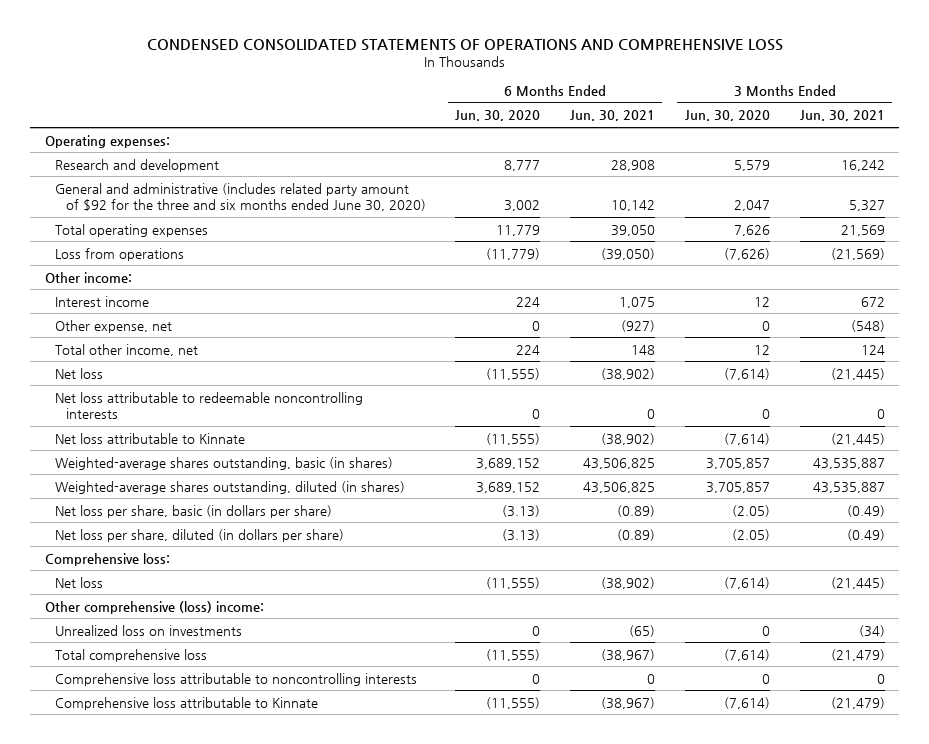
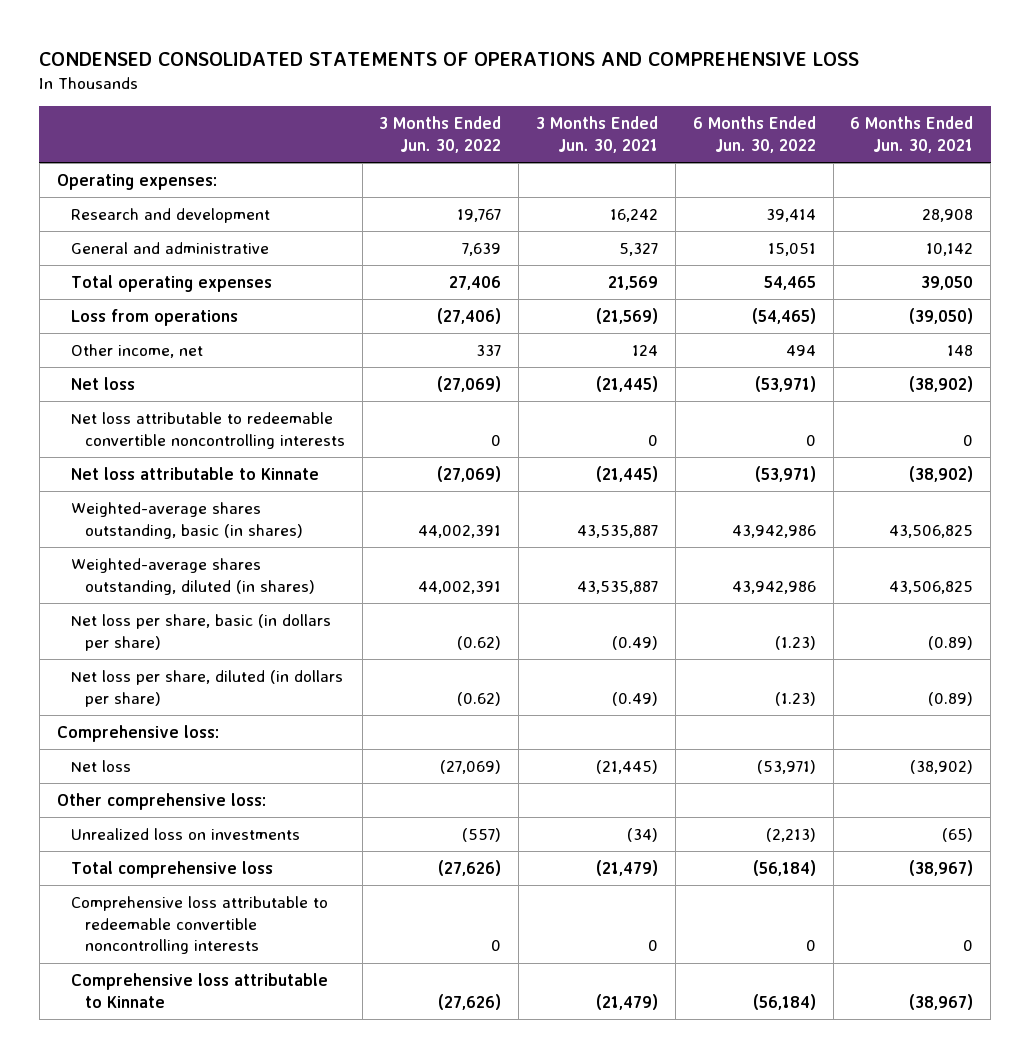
- | 6 Months Ended Jun. 30, 2020 | 6 Months Ended Jun. 30, 2021 | 3 Months Ended Jun. 30, 2020 | 3 Months Ended Jun. 30, 2021
+ | 3 Months Ended Jun. 30, 2022 | 3 Months Ended Jun. 30, 2021 | 6 Months Ended Jun. 30, 2022 | 6 Months Ended Jun. 30, 2021
- General and administrative (includes related party amount of $92 for the three and six months ended June 30, 2020) | 3,002 | 10,142 | 2,047 | 5,327
+ General and administrative | 7,639 | 5,327 | 15,051 | 10,142
- Other income:
- Interest income | 224 | 1,075 | 12 | 672
- Other expense, net | 0 | (927) | 0 | (548)
- Total other income, net | 224 | 148 | 12 | 124
+ Other income, net | 337 | 124 | 494 | 148
- Net loss attributable to redeemable noncontrolling interests | 0 | 0 | 0 | 0
+ Net loss attributable to redeemable convertible noncontrolling interests | 0 | 0 | 0 | 0
- Other comprehensive (loss) income:
+ Other comprehensive loss:
- Comprehensive loss attributable to noncontrolling interests | 0 | 0 | 0 | 0
+ Comprehensive loss attributable to redeemable convertible noncontrolling interests | 0 | 0 | 0 | 0

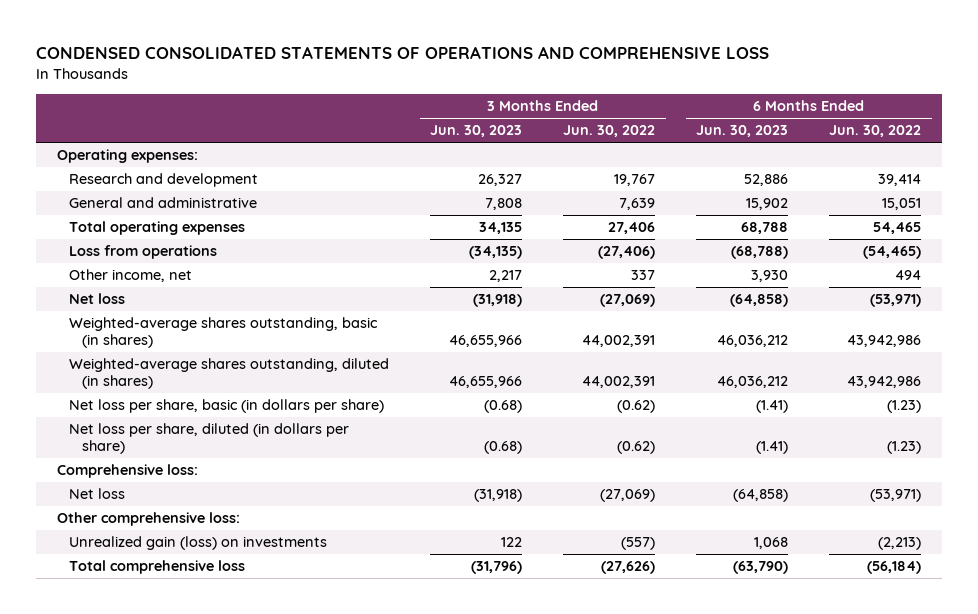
- | 3 Months Ended Jun. 30, 2022 | 3 Months Ended Jun. 30, 2021 | 6 Months Ended Jun. 30, 2022 | 6 Months Ended Jun. 30, 2021
+ | 3 Months Ended Jun. 30, 2023 | 3 Months Ended Jun. 30, 2022 | 6 Months Ended Jun. 30, 2023 | 6 Months Ended Jun. 30, 2022
- Net loss attributable to redeemable convertible noncontrolling interests | 0 | 0 | 0 | 0
- Net loss attributable to Kinnate | (27,069) | (21,445) | (53,971) | (38,902)
- Unrealized loss on investments | (557) | (34) | (2,213) | (65)
+ Unrealized gain (loss) on investments | 122 | (557) | 1,068 | (2,213)
- Comprehensive loss attributable to redeemable convertible noncontrolling interests | 0 | 0 | 0 | 0
- Comprehensive loss attributable to Kinnate | (27,626) | (21,479) | (56,184) | (38,967)

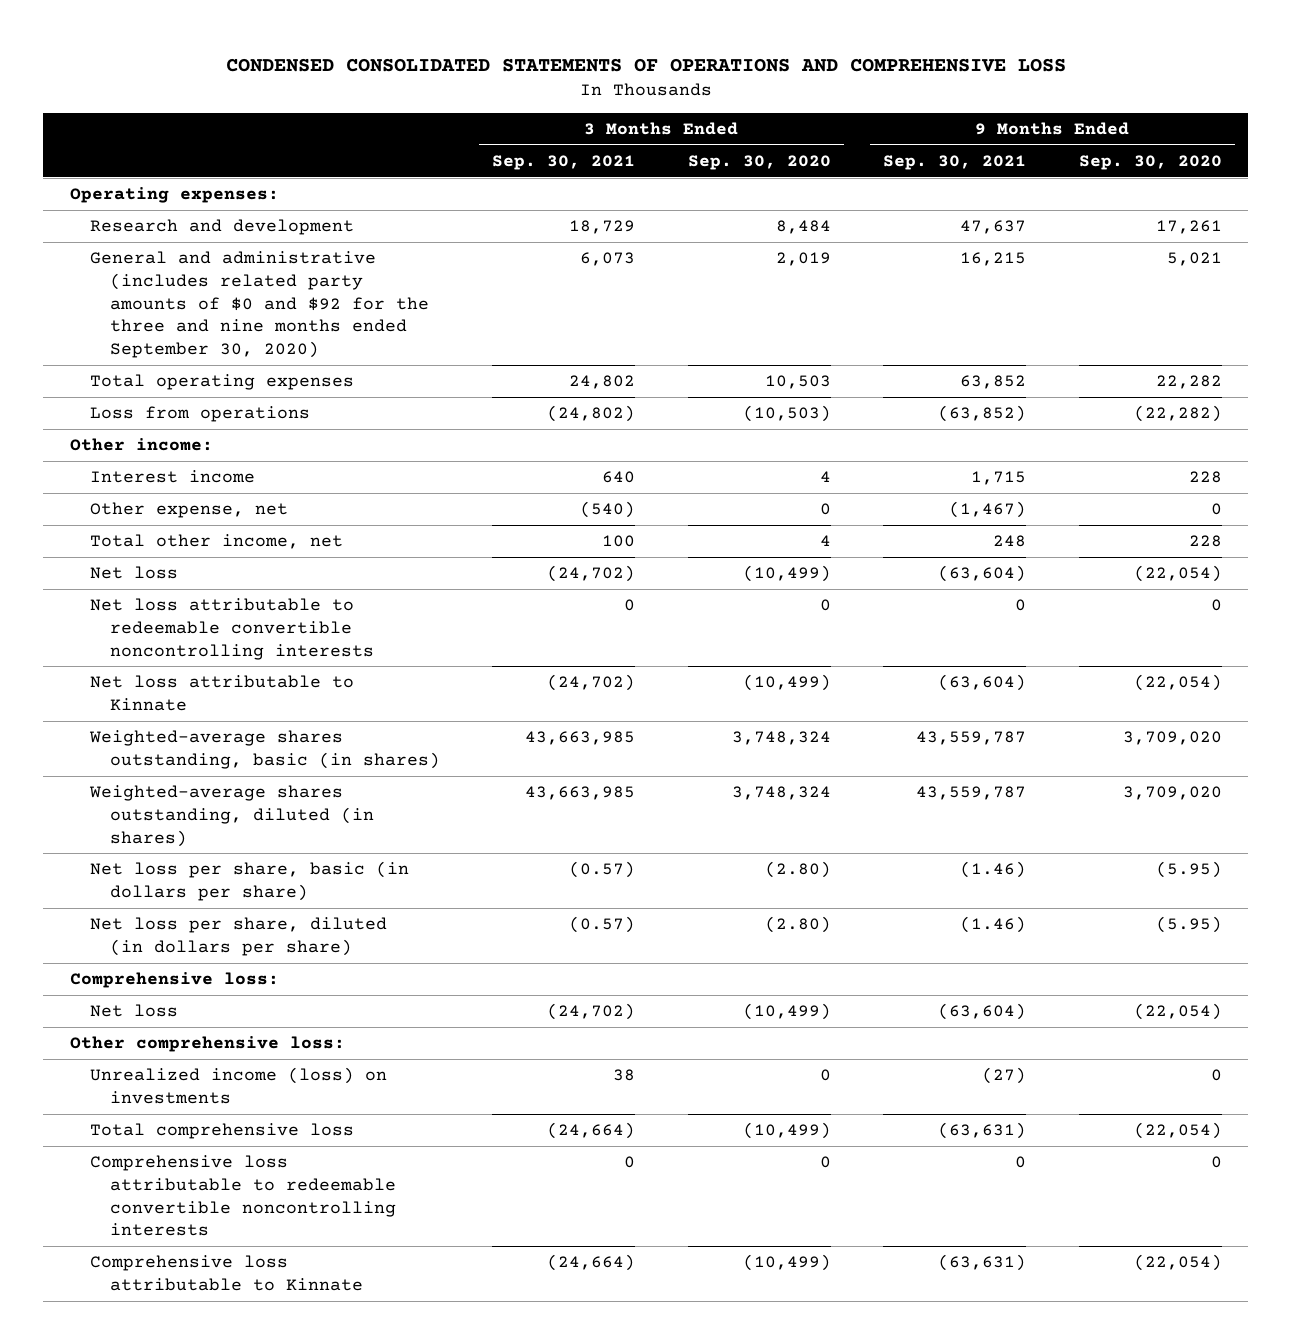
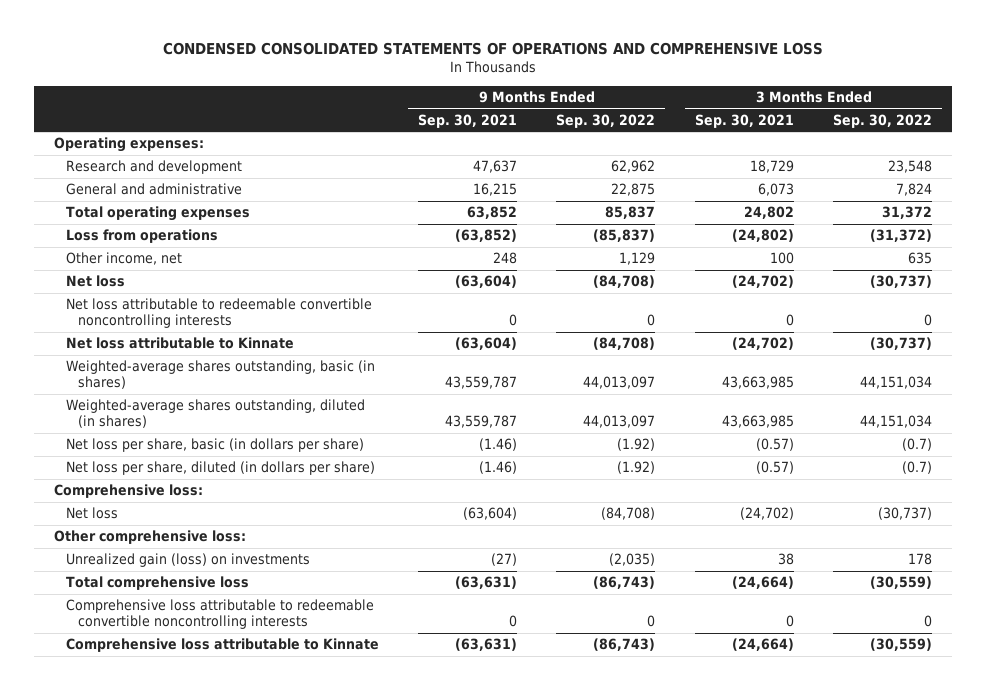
- | 3 Months Ended Sep. 30, 2021 | 3 Months Ended Sep. 30, 2020 | 9 Months Ended Sep. 30, 2021 | 9 Months Ended Sep. 30, 2020
+ | 9 Months Ended Sep. 30, 2021 | 9 Months Ended Sep. 30, 2022 | 3 Months Ended Sep. 30, 2021 | 3 Months Ended Sep. 30, 2022
- General and administrative (includes related party amounts of $0 and $92 for the three and nine months ended September 30, 2020) | 6,073 | 2,019 | 16,215 | 5,021
+ General and administrative | 16,215 | 22,875 | 6,073 | 7,824
- Other income:
- Interest income | 640 | 4 | 1,715 | 228
- Other expense, net | (540) | 0 | (1,467) | 0
- Total other income, net | 100 | 4 | 248 | 228
+ Other income, net | 248 | 1,129 | 100 | 635
- Unrealized income (loss) on investments | 38 | 0 | (27) | 0
+ Unrealized gain (loss) on investments | (27) | (2,035) | 38 | 178

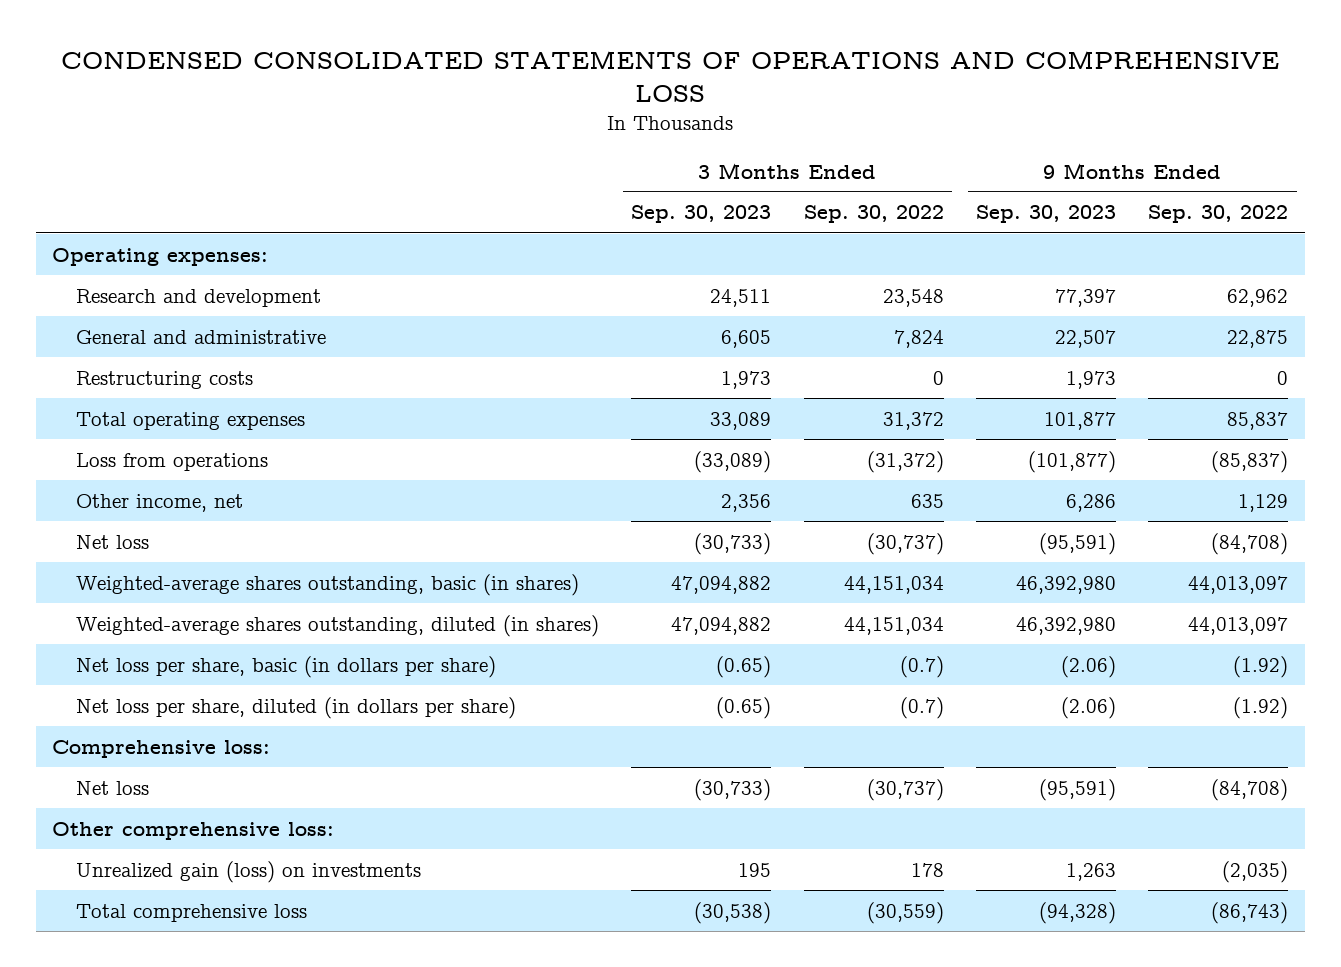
- | 9 Months Ended Sep. 30, 2021 | 9 Months Ended Sep. 30, 2022 | 3 Months Ended Sep. 30, 2021 | 3 Months Ended Sep. 30, 2022
+ | 3 Months Ended Sep. 30, 2023 | 3 Months Ended Sep. 30, 2022 | 9 Months Ended Sep. 30, 2023 | 9 Months Ended Sep. 30, 2022
+ Restructuring costs | 1,973 | 0 | 1,973 | 0
- Net loss attributable to redeemable convertible noncontrolling interests | 0 | 0 | 0 | 0
- Net loss attributable to Kinnate | (63,604) | (84,708) | (24,702) | (30,737)
- Comprehensive loss attributable to redeemable convertible noncontrolling interests | 0 | 0 | 0 | 0
- Comprehensive loss attributable to Kinnate | (63,631) | (86,743) | (24,664) | (30,559)

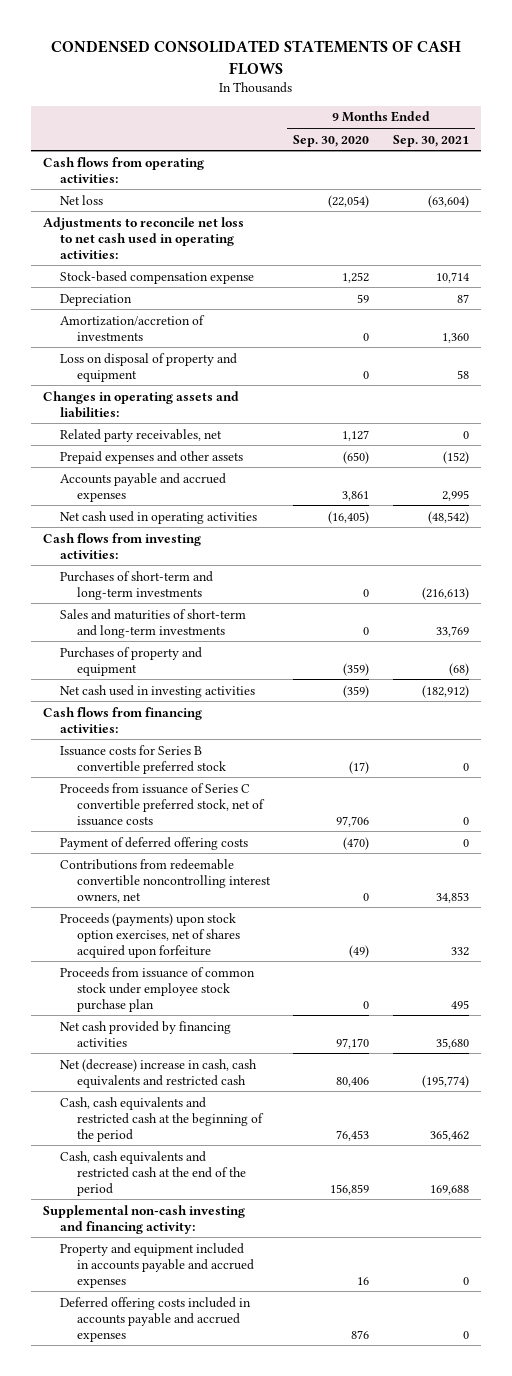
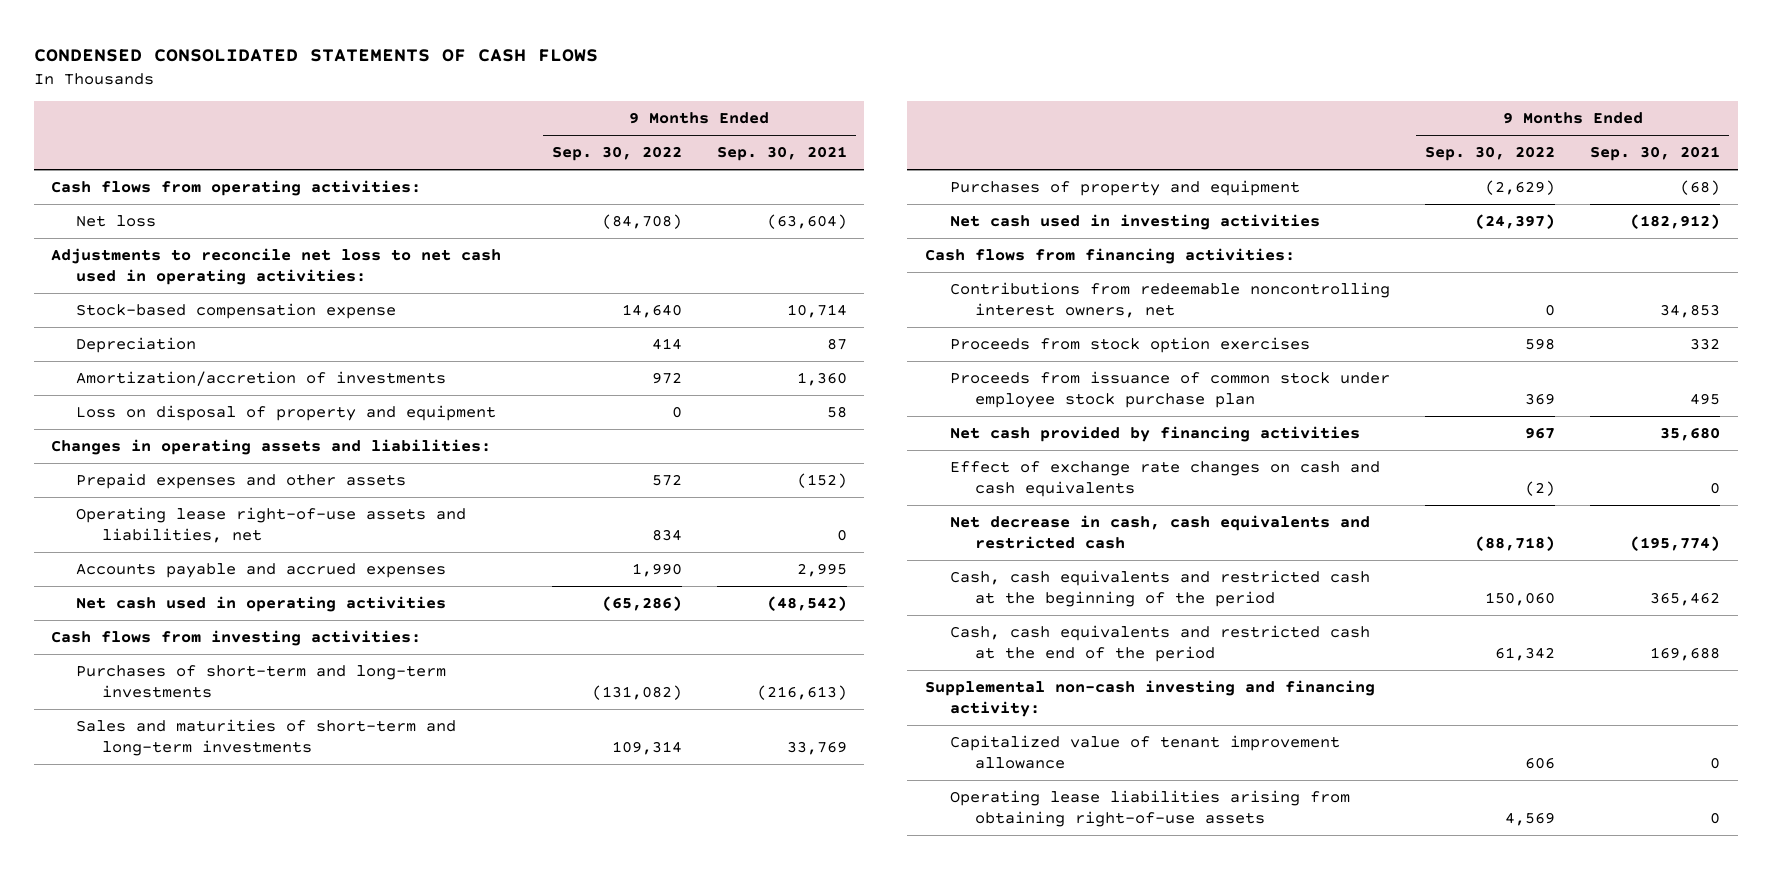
- | 9 Months Ended Sep. 30, 2020 | 9 Months Ended Sep. 30, 2021
+ | 9 Months Ended Sep. 30, 2022 | 9 Months Ended Sep. 30, 2021
- Related party receivables, net | 1,127 | 0
+ Operating lease right-of-use assets and liabilities, net | 834 | 0
- Issuance costs for Series B convertible preferred stock | (17) | 0
- Proceeds from issuance of Series C convertible preferred stock, net of issuance costs | 97,706 | 0
- Payment of deferred offering costs | (470) | 0
- Contributions from redeemable convertible noncontrolling interest owners, net | 0 | 34,853
- Proceeds (payments) upon stock option exercises, net of shares acquired upon forfeiture | (49) | 332
+ Contributions from redeemable noncontrolling interest owners, net | 0 | 34,853
+ Proceeds from stock option exercises | 598 | 332
- Net (decrease) increase in cash, cash equivalents and restricted cash | 80,406 | (195,774)
+ Effect of exchange rate changes on cash and cash equivalents | (2) | 0
+ Net decrease in cash, cash equivalents and restricted cash | (88,718) | (195,774)
- Property and equipment included in accounts payable and accrued expenses | 16 | 0
- Deferred offering costs included in accounts payable and accrued expenses | 876 | 0
+ Capitalized value of tenant improvement allowance | 606 | 0
+ Operating lease liabilities arising from obtaining right-of-use assets | 4,569 | 0

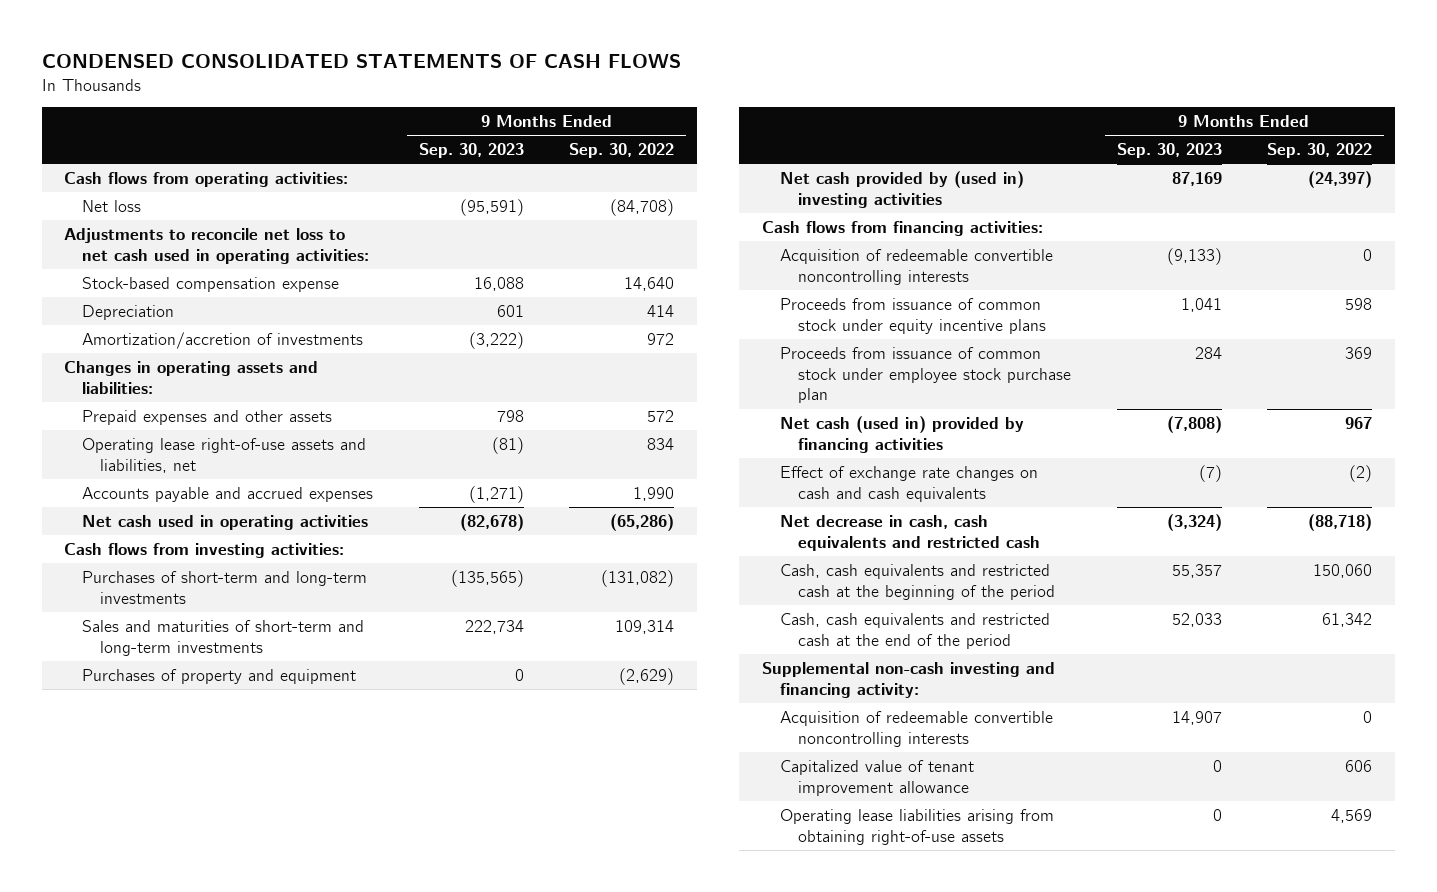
- | 9 Months Ended Sep. 30, 2022 | 9 Months Ended Sep. 30, 2021
+ | 9 Months Ended Sep. 30, 2023 | 9 Months Ended Sep. 30, 2022
- Loss on disposal of property and equipment | 0 | 58
- Net cash used in investing activities | (24,397) | (182,912)
+ Net cash provided by (used in) investing activities | 87,169 | (24,397)
- Contributions from redeemable noncontrolling interest owners, net | 0 | 34,853
- Proceeds from stock option exercises | 598 | 332
+ Acquisition of redeemable convertible noncontrolling interests | (9,133) | 0
+ Proceeds from issuance of common stock under equity incentive plans | 1,041 | 598
- Net cash provided by financing activities | 967 | 35,680
+ Net cash (used in) provided by financing activities | (7,808) | 967
+ Acquisition of redeemable convertible noncontrolling interests | 14,907 | 0

